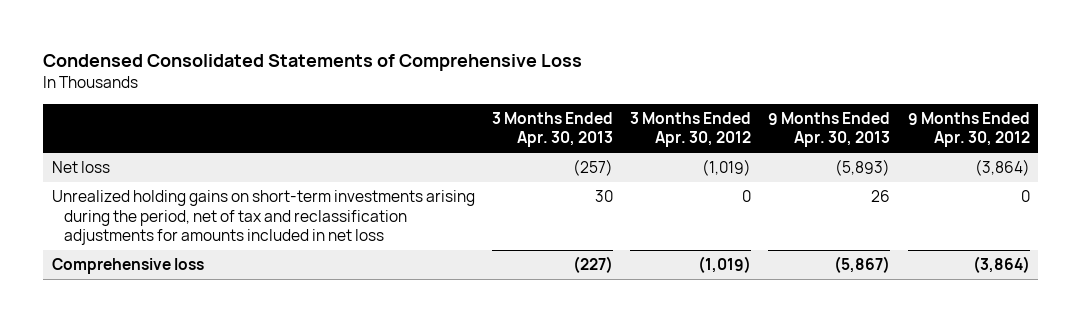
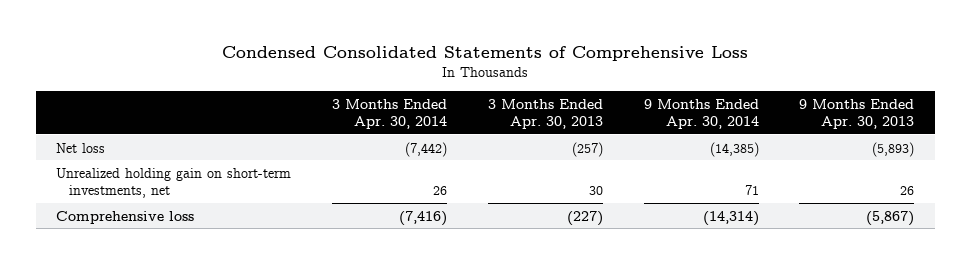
- | 3 Months Ended Apr. 30, 2013 | 3 Months Ended Apr. 30, 2012 | 9 Months Ended Apr. 30, 2013 | 9 Months Ended Apr. 30, 2012
+ | 3 Months Ended Apr. 30, 2014 | 3 Months Ended Apr. 30, 2013 | 9 Months Ended Apr. 30, 2014 | 9 Months Ended Apr. 30, 2013
- Unrealized holding gains on short-term investments arising during the period, net of tax and reclassification adjustments for amounts included in net loss | 30 | 0 | 26 | 0
+ Unrealized holding gain on short-term investments, net | 26 | 30 | 71 | 26

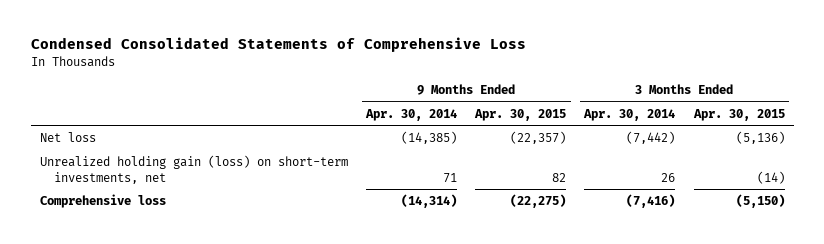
- | 3 Months Ended Apr. 30, 2014 | 3 Months Ended Apr. 30, 2013 | 9 Months Ended Apr. 30, 2014 | 9 Months Ended Apr. 30, 2013
+ | 9 Months Ended Apr. 30, 2014 | 9 Months Ended Apr. 30, 2015 | 3 Months Ended Apr. 30, 2014 | 3 Months Ended Apr. 30, 2015
- Unrealized holding gain on short-term investments, net | 26 | 30 | 71 | 26
+ Unrealized holding gain (loss) on short-term investments, net | 71 | 82 | 26 | (14)

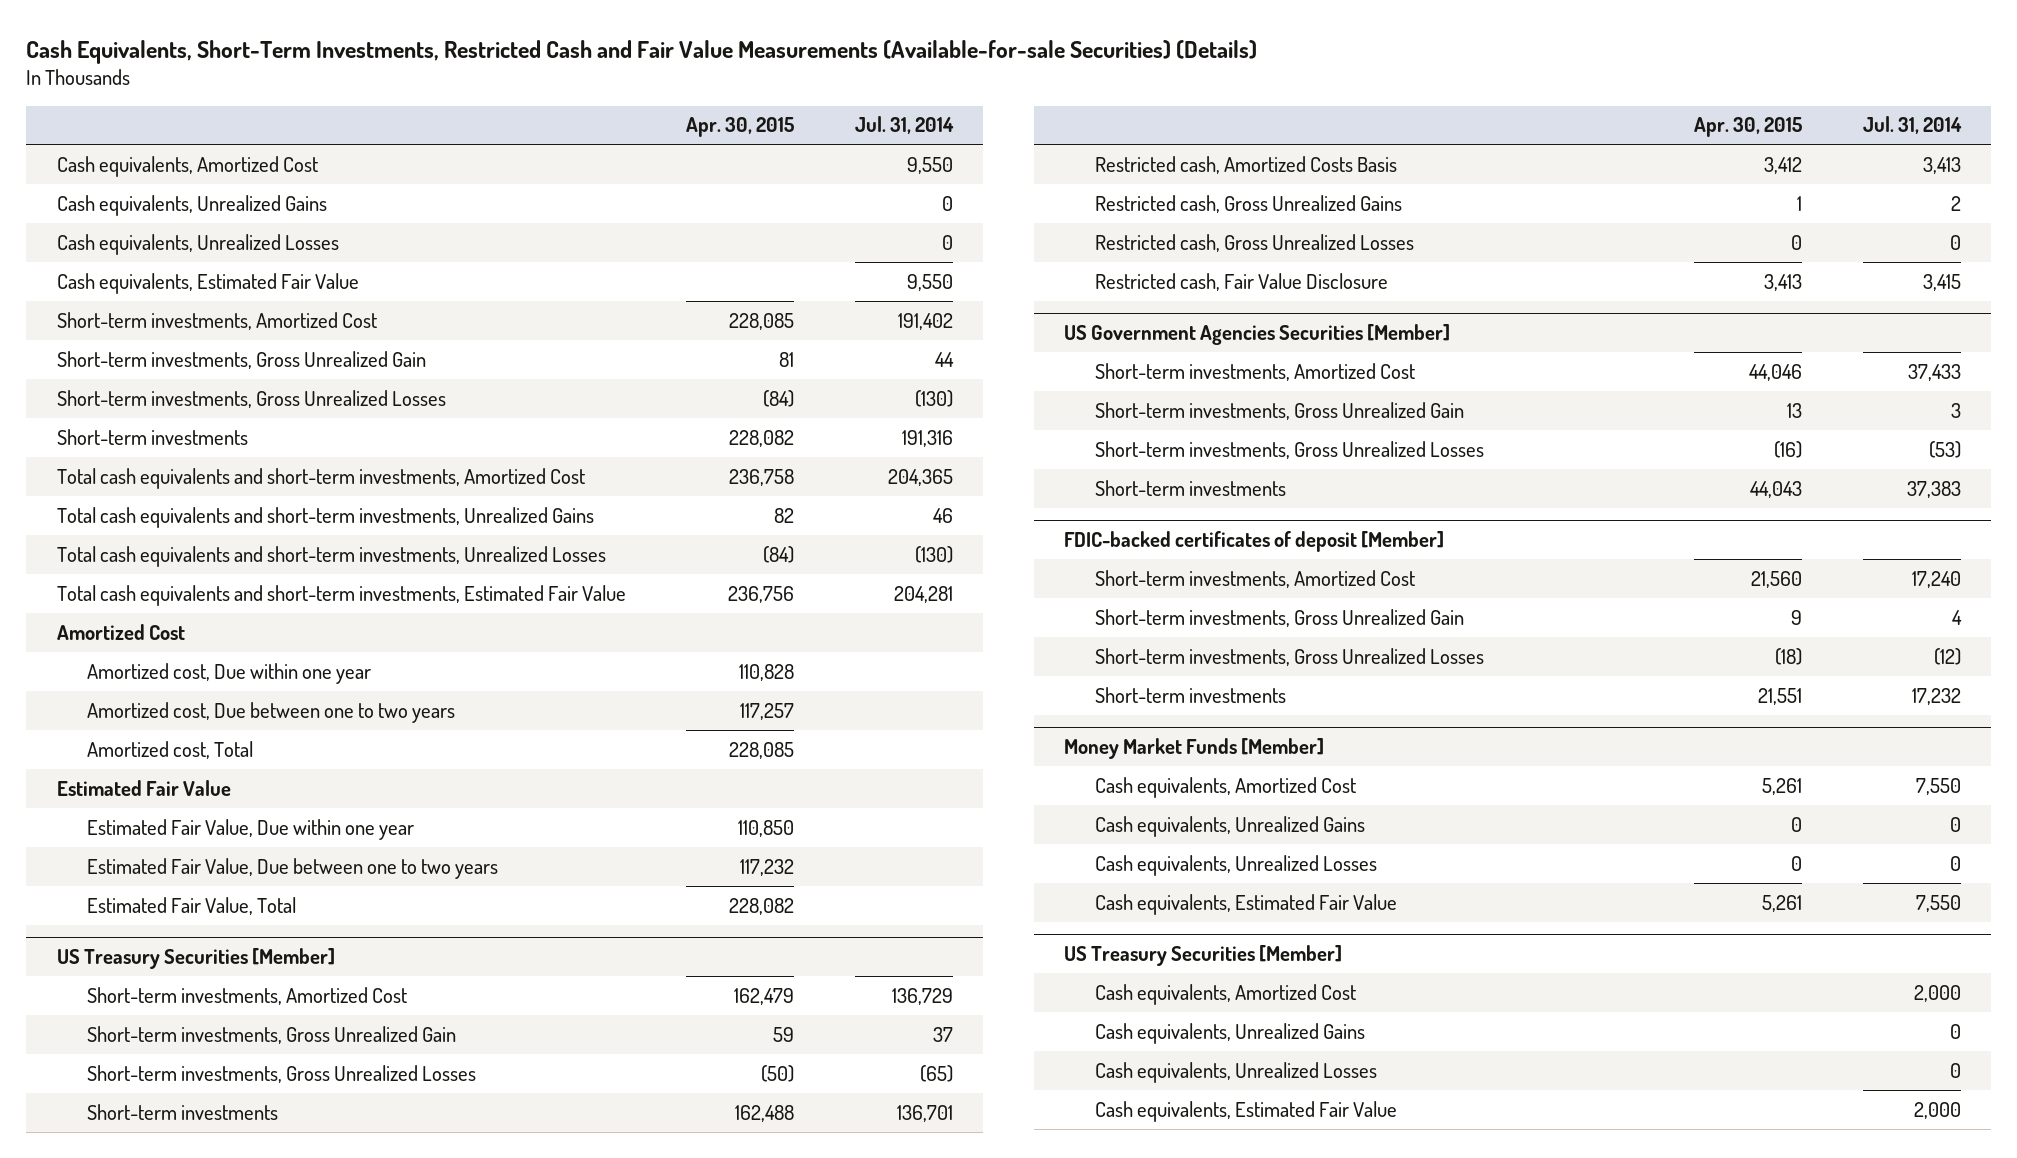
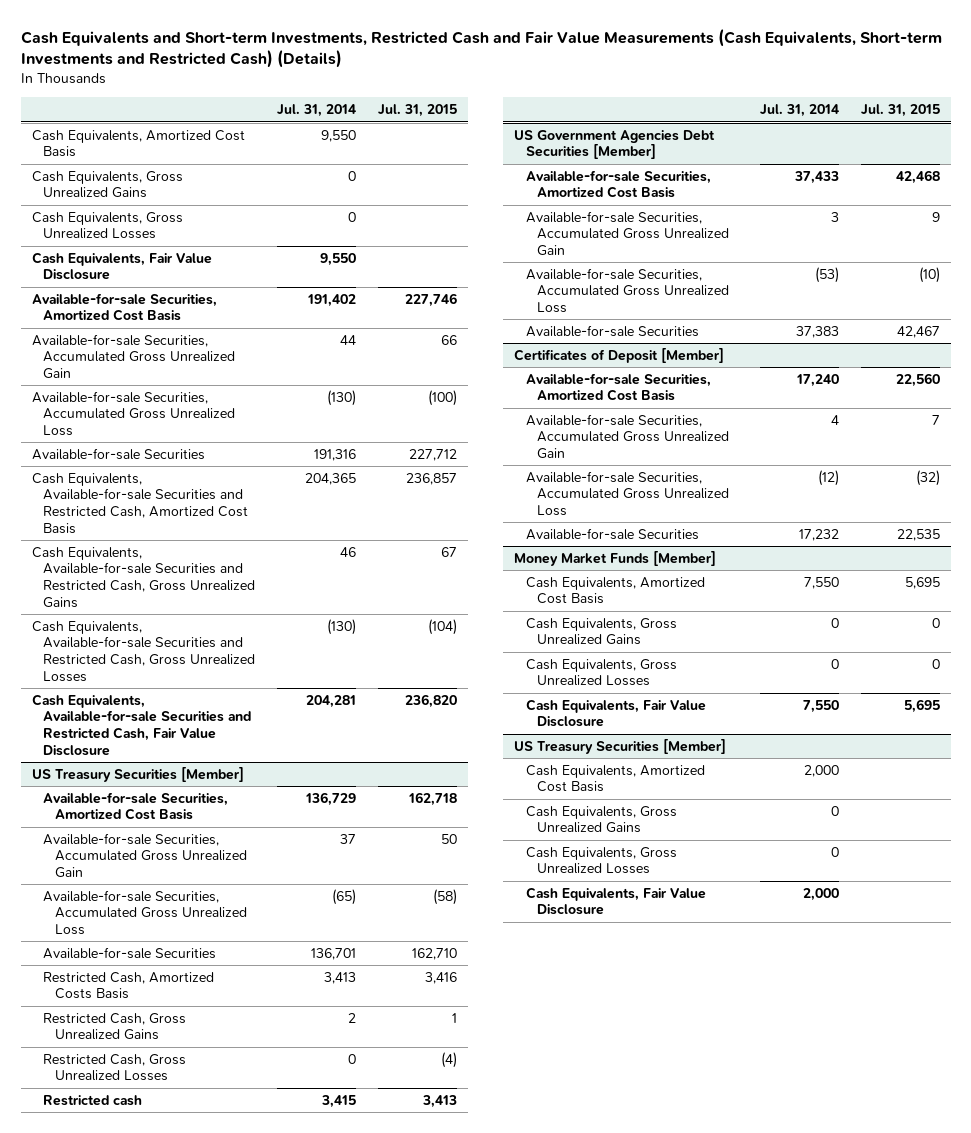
- Cash Equivalents, Short-Term Investments, Restricted Cash and Fair Value Measurements (Available-for-sale Securities) (Details)
+ Cash Equivalents and Short-term Investments, Restricted Cash and Fair Value Measurements (Cash Equivalents, Short-term Investments and Restricted Cash) (Details)
- | Apr. 30, 2015 | Jul. 31, 2014
+ | Jul. 31, 2014 | Jul. 31, 2015
- Cash equivalents, Amortized Cost | | 9,550
- Cash equivalents, Unrealized Gains | | 0
- Cash equivalents, Unrealized Losses | | 0
- Cash equivalents, Estimated Fair Value | | 9,550
- Short-term investments, Amortized Cost | 228,085 | 191,402
- Short-term investments, Gross Unrealized Gain | 81 | 44
- Short-term investments, Gross Unrealized Losses | (84) | (130)
- Short-term investments | 228,082 | 191,316
- Total cash equivalents and short-term investments, Amortized Cost | 236,758 | 204,365
- Total cash equivalents and short-term investments, Unrealized Gains | 82 | 46
- Total cash equivalents and short-term investments, Unrealized Losses | (84) | (130)
- Total cash equivalents and short-term investments, Estimated Fair Value | 236,756 | 204,281
- Amortized Cost
- Amortized cost, Due within one year | 110,828 |
- Amortized cost, Due between one to two years | 117,257 |
- Amortized cost, Total | 228,085 |
- Estimated Fair Value
- Estimated Fair Value, Due within one year | 110,850 |
- Estimated Fair Value, Due between one to two years | 117,232 |
- Estimated Fair Value, Total | 228,082 |
+ Cash Equivalents, Amortized Cost Basis | 9,550 |
+ Cash Equivalents, Gross Unrealized Gains | 0 |
+ Cash Equivalents, Gross Unrealized Losses | 0 |
+ Cash Equivalents, Fair Value Disclosure | 9,550 |
+ Available-for-sale Securities, Amortized Cost Basis | 191,402 | 227,746
+ Available-for-sale Securities, Accumulated Gross Unrealized Gain | 44 | 66
+ Available-for-sale Securities, Accumulated Gross Unrealized Loss | (130) | (100)
+ Available-for-sale Securities | 191,316 | 227,712
+ Cash Equivalents, Available-for-sale Securities and Restricted Cash, Amortized Cost Basis | 204,365 | 236,857
+ Cash Equivalents, Available-for-sale Securities and Restricted Cash, Gross Unrealized Gains | 46 | 67
+ Cash Equivalents, Available-for-sale Securities and Restricted Cash, Gross Unrealized Losses | (130) | (104)
+ Cash Equivalents, Available-for-sale Securities and Restricted Cash, Fair Value Disclosure | 204,281 | 236,820
@ US Treasury Securities [Member]
- Short-term investments, Amortized Cost | 162,479 | 136,729
- Short-term investments, Gross Unrealized Gain | 59 | 37
- Short-term investments, Gross Unrealized Losses | (50) | (65)
- Short-term investments | 162,488 | 136,701
- Restricted cash, Amortized Costs Basis | 3,412 | 3,413
- Restricted cash, Gross Unrealized Gains | 1 | 2
- Restricted cash, Gross Unrealized Losses | 0 | 0
- Restricted cash, Fair Value Disclosure | 3,413 | 3,415
- US Government Agencies Securities [Member]
- Short-term investments, Amortized Cost | 44,046 | 37,433
- Short-term investments, Gross Unrealized Gain | 13 | 3
- Short-term investments, Gross Unrealized Losses | (16) | (53)
- Short-term investments | 44,043 | 37,383
- FDIC-backed certificates of deposit [Member]
- Short-term investments, Amortized Cost | 21,560 | 17,240
- Short-term investments, Gross Unrealized Gain | 9 | 4
- Short-term investments, Gross Unrealized Losses | (18) | (12)
- Short-term investments | 21,551 | 17,232
@ US Treasury Securities [Member]
+ Available-for-sale Securities, Amortized Cost Basis | 136,729 | 162,718
+ Available-for-sale Securities, Accumulated Gross Unrealized Gain | 37 | 50
+ Available-for-sale Securities, Accumulated Gross Unrealized Loss | (65) | (58)
+ Available-for-sale Securities | 136,701 | 162,710
+ Restricted Cash, Amortized Costs Basis | 3,413 | 3,416
+ Restricted Cash, Gross Unrealized Gains | 2 | 1
+ Restricted Cash, Gross Unrealized Losses | 0 | (4)
+ Restricted cash | 3,415 | 3,413
+ US Government Agencies Debt Securities [Member]
+ Available-for-sale Securities, Amortized Cost Basis | 37,433 | 42,468
+ Available-for-sale Securities, Accumulated Gross Unrealized Gain | 3 | 9
+ Available-for-sale Securities, Accumulated Gross Unrealized Loss | (53) | (10)
+ Available-for-sale Securities | 37,383 | 42,467
+ Certificates of Deposit [Member]
+ Available-for-sale Securities, Amortized Cost Basis | 17,240 | 22,560
+ Available-for-sale Securities, Accumulated Gross Unrealized Gain | 4 | 7
+ Available-for-sale Securities, Accumulated Gross Unrealized Loss | (12) | (32)
+ Available-for-sale Securities | 17,232 | 22,535
@ Money Market Funds [Member]
- Cash equivalents, Amortized Cost | 5,261 | 7,550
- Cash equivalents, Unrealized Gains | 0 | 0
- Cash equivalents, Unrealized Losses | 0 | 0
- Cash equivalents, Estimated Fair Value | 5,261 | 7,550
+ Cash Equivalents, Amortized Cost Basis | 7,550 | 5,695
+ Cash Equivalents, Gross Unrealized Gains | 0 | 0
+ Cash Equivalents, Gross Unrealized Losses | 0 | 0
+ Cash Equivalents, Fair Value Disclosure | 7,550 | 5,695
@ US Treasury Securities [Member]
- Cash equivalents, Amortized Cost | | 2,000
- Cash equivalents, Unrealized Gains | | 0
- Cash equivalents, Unrealized Losses | | 0
- Cash equivalents, Estimated Fair Value | | 2,000
+ Cash Equivalents, Amortized Cost Basis | 2,000 |
+ Cash Equivalents, Gross Unrealized Gains | 0 |
+ Cash Equivalents, Gross Unrealized Losses | 0 |
+ Cash Equivalents, Fair Value Disclosure | 2,000 |

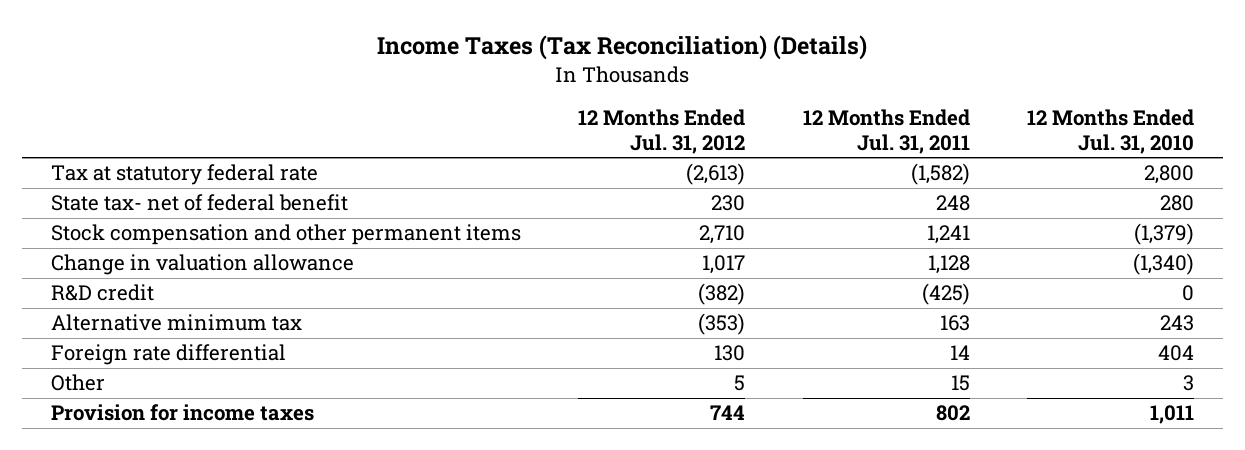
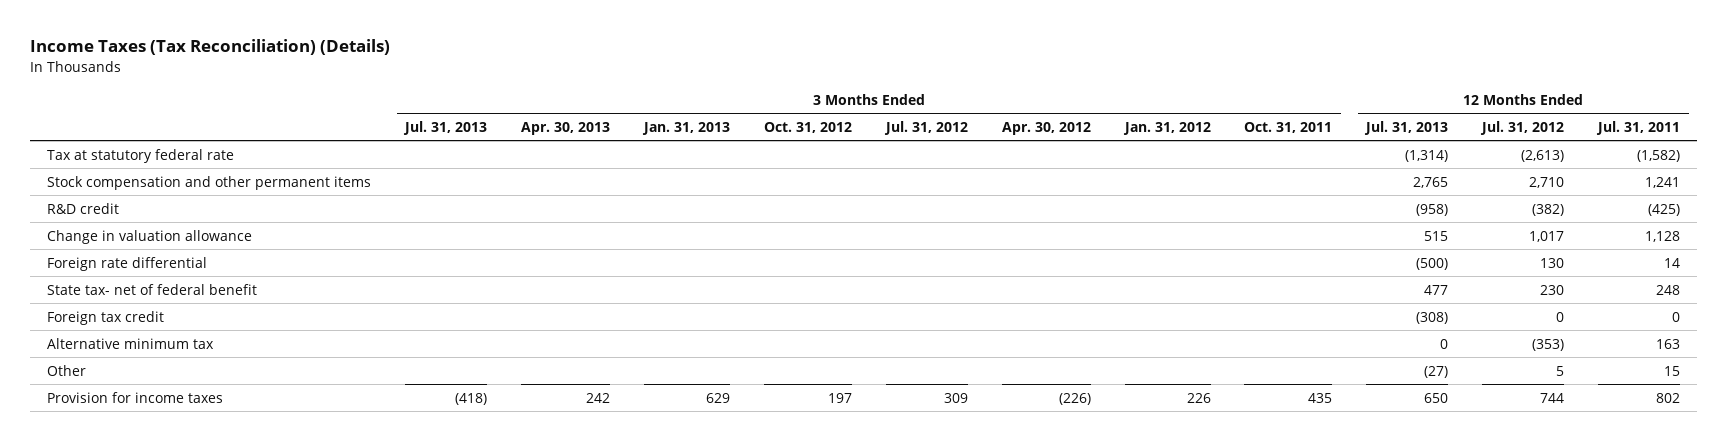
- | 12 Months Ended Jul. 31, 2012 | 12 Months Ended Jul. 31, 2011 | 12 Months Ended Jul. 31, 2010
+ | 3 Months Ended Jul. 31, 2013 | 3 Months Ended Apr. 30, 2013 | 3 Months Ended Jan. 31, 2013 | 3 Months Ended Oct. 31, 2012 | 3 Months Ended Jul. 31, 2012 | 3 Months Ended Apr. 30, 2012 | 3 Months Ended Jan. 31, 2012 | 3 Months Ended Oct. 31, 2011 | 12 Months Ended Jul. 31, 2013 | 12 Months Ended Jul. 31, 2012 | 12 Months Ended Jul. 31, 2011
moved down: Change in valuation allowance | | | | | | | | | 515 | 1,017 | 1,128
moved down: State tax- net of federal benefit | | | | | | | | | 477 | 230 | 248
+ Foreign tax credit | | | | | | | | | (308) | 0 | 0
moved down: Alternative minimum tax | | | | | | | | | 0 | (353) | 163

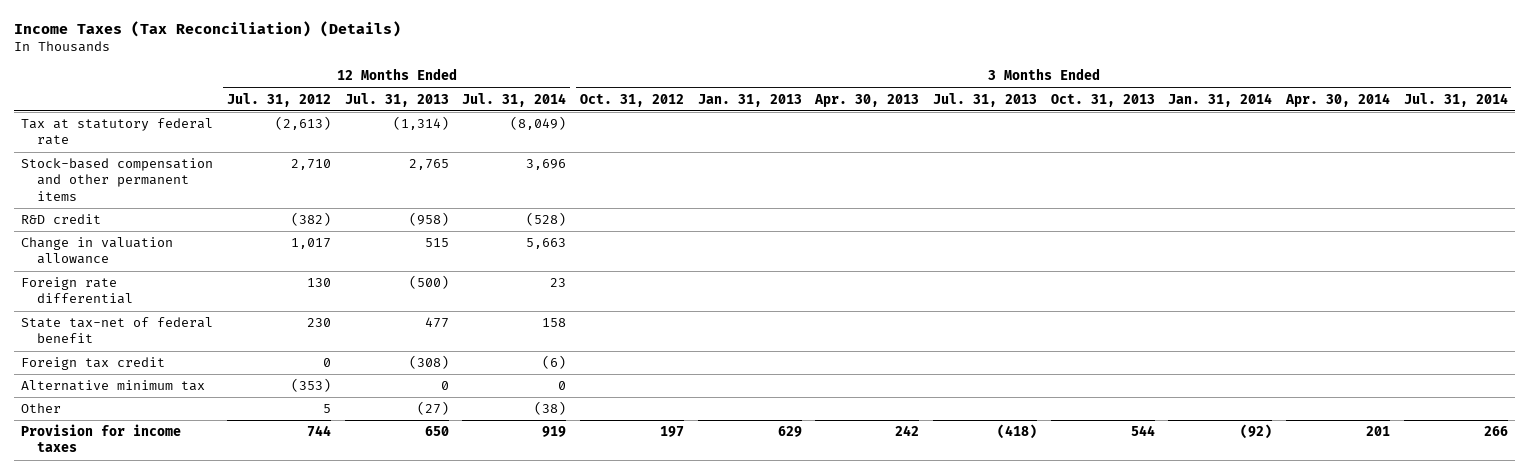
- | 3 Months Ended Jul. 31, 2013 | 3 Months Ended Apr. 30, 2013 | 3 Months Ended Jan. 31, 2013 | 3 Months Ended Oct. 31, 2012 | 3 Months Ended Jul. 31, 2012 | 3 Months Ended Apr. 30, 2012 | 3 Months Ended Jan. 31, 2012 | 3 Months Ended Oct. 31, 2011 | 12 Months Ended Jul. 31, 2013 | 12 Months Ended Jul. 31, 2012 | 12 Months Ended Jul. 31, 2011
+ | 12 Months Ended Jul. 31, 2012 | 12 Months Ended Jul. 31, 2013 | 12 Months Ended Jul. 31, 2014 | 3 Months Ended Oct. 31, 2012 | 3 Months Ended Jan. 31, 2013 | 3 Months Ended Apr. 30, 2013 | 3 Months Ended Jul. 31, 2013 | 3 Months Ended Oct. 31, 2013 | 3 Months Ended Jan. 31, 2014 | 3 Months Ended Apr. 30, 2014 | 3 Months Ended Jul. 31, 2014
- Stock compensation and other permanent items | | | | | | | | | 2,765 | 2,710 | 1,241
+ Stock-based compensation and other permanent items | 2,710 | 2,765 | 3,696 | | | | | | | |
- State tax- net of federal benefit | | | | | | | | | 477 | 230 | 248
+ State tax-net of federal benefit | 230 | 477 | 158 | | | | | | | |

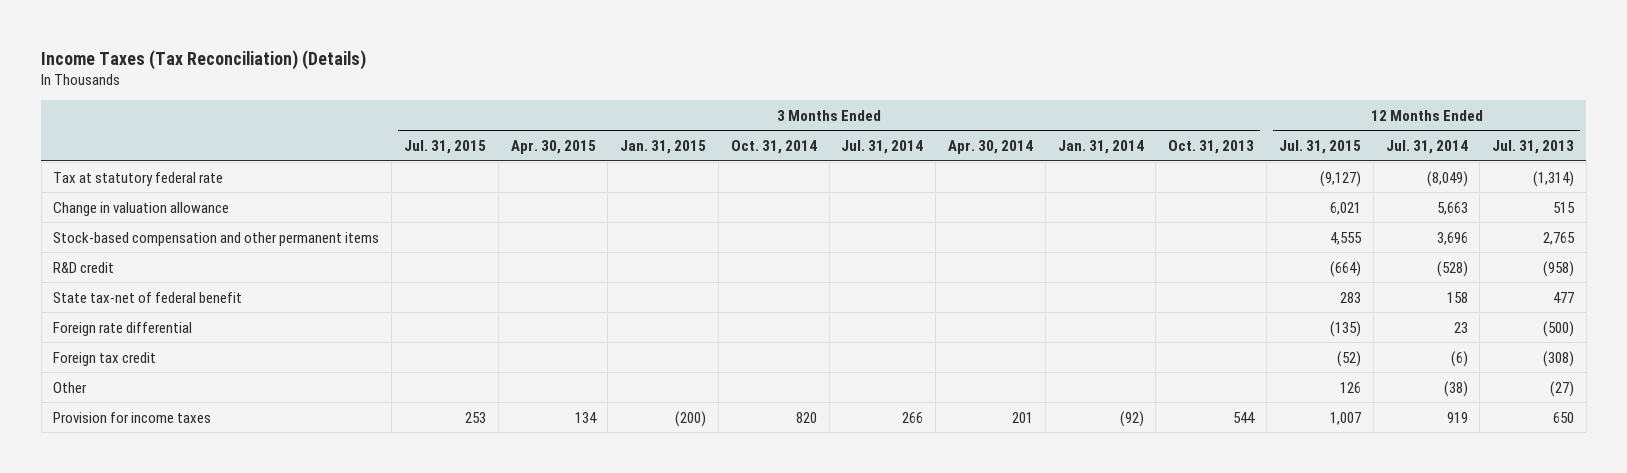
- | 12 Months Ended Jul. 31, 2012 | 12 Months Ended Jul. 31, 2013 | 12 Months Ended Jul. 31, 2014 | 3 Months Ended Oct. 31, 2012 | 3 Months Ended Jan. 31, 2013 | 3 Months Ended Apr. 30, 2013 | 3 Months Ended Jul. 31, 2013 | 3 Months Ended Oct. 31, 2013 | 3 Months Ended Jan. 31, 2014 | 3 Months Ended Apr. 30, 2014 | 3 Months Ended Jul. 31, 2014
+ | 3 Months Ended Jul. 31, 2015 | 3 Months Ended Apr. 30, 2015 | 3 Months Ended Jan. 31, 2015 | 3 Months Ended Oct. 31, 2014 | 3 Months Ended Jul. 31, 2014 | 3 Months Ended Apr. 30, 2014 | 3 Months Ended Jan. 31, 2014 | 3 Months Ended Oct. 31, 2013 | 12 Months Ended Jul. 31, 2015 | 12 Months Ended Jul. 31, 2014 | 12 Months Ended Jul. 31, 2013
moved up: Change in valuation allowance | | | | | | | | | 6,021 | 5,663 | 515
moved down: Foreign rate differential | | | | | | | | | (135) | 23 | (500)
- Alternative minimum tax | (353) | 0 | 0 | | | | | | | |

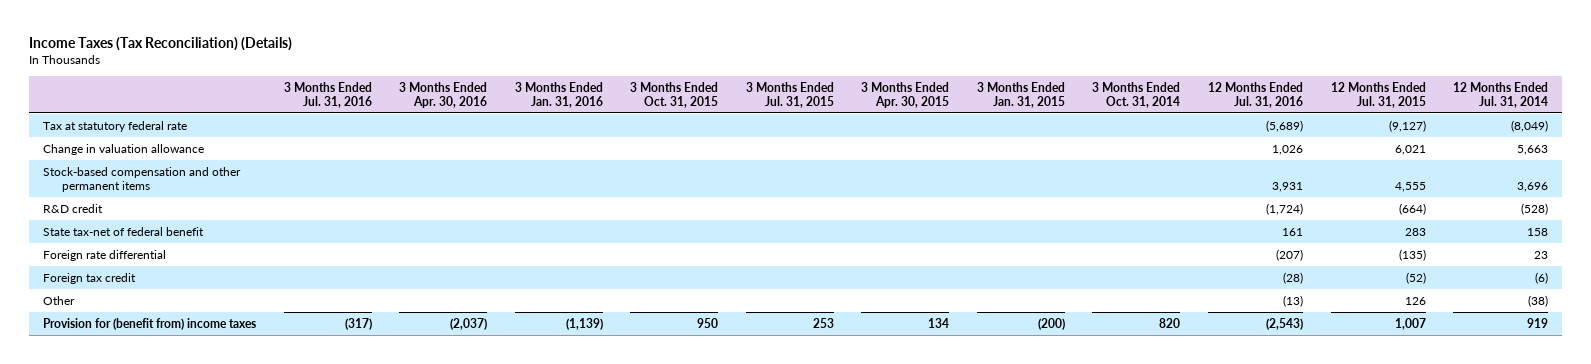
- | 3 Months Ended Jul. 31, 2015 | 3 Months Ended Apr. 30, 2015 | 3 Months Ended Jan. 31, 2015 | 3 Months Ended Oct. 31, 2014 | 3 Months Ended Jul. 31, 2014 | 3 Months Ended Apr. 30, 2014 | 3 Months Ended Jan. 31, 2014 | 3 Months Ended Oct. 31, 2013 | 12 Months Ended Jul. 31, 2015 | 12 Months Ended Jul. 31, 2014 | 12 Months Ended Jul. 31, 2013
+ | 3 Months Ended Jul. 31, 2016 | 3 Months Ended Apr. 30, 2016 | 3 Months Ended Jan. 31, 2016 | 3 Months Ended Oct. 31, 2015 | 3 Months Ended Jul. 31, 2015 | 3 Months Ended Apr. 30, 2015 | 3 Months Ended Jan. 31, 2015 | 3 Months Ended Oct. 31, 2014 | 12 Months Ended Jul. 31, 2016 | 12 Months Ended Jul. 31, 2015 | 12 Months Ended Jul. 31, 2014
- Provision for income taxes | 253 | 134 | (200) | 820 | 266 | 201 | (92) | 544 | 1,007 | 919 | 650
+ Provision for (benefit from) income taxes | (317) | (2,037) | (1,139) | 950 | 253 | 134 | (200) | 820 | (2,543) | 1,007 | 919

